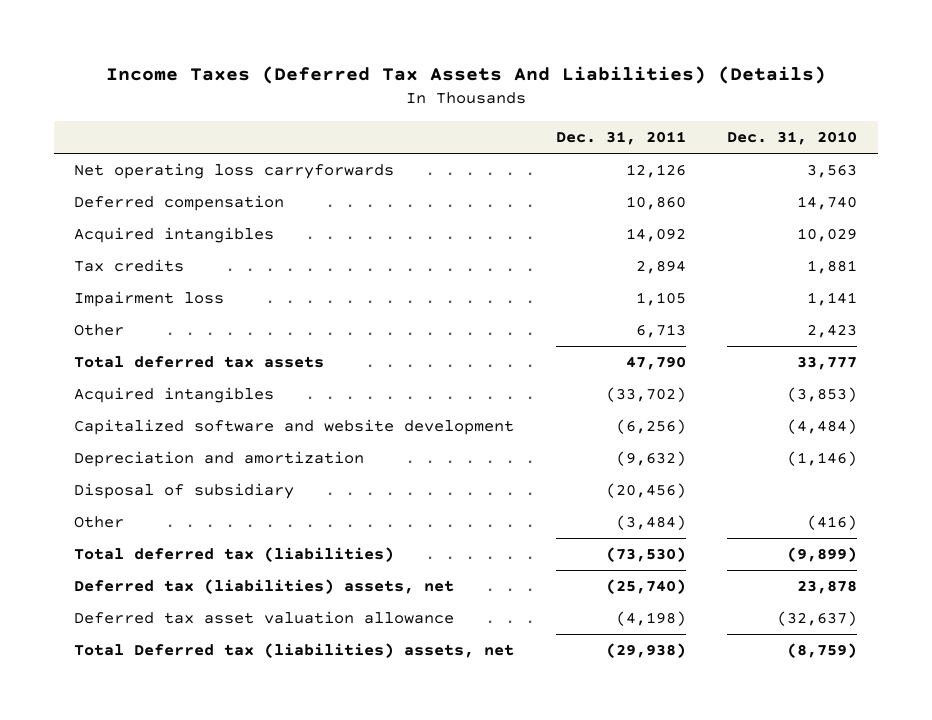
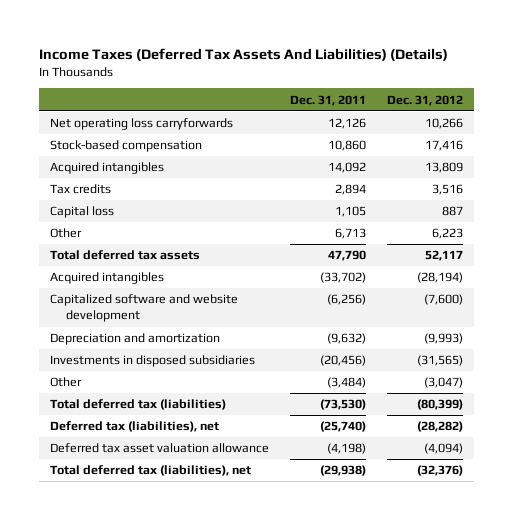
- | Dec. 31, 2011 | Dec. 31, 2010
+ | Dec. 31, 2011 | Dec. 31, 2012
- Deferred compensation | 10,860 | 14,740
+ Stock-based compensation | 10,860 | 17,416
- Impairment loss | 1,105 | 1,141
+ Capital loss | 1,105 | 887
- Disposal of subsidiary | (20,456) |
+ Investments in disposed subsidiaries | (20,456) | (31,565)
- Deferred tax (liabilities) assets, net | (25,740) | 23,878
+ Deferred tax (liabilities), net | (25,740) | (28,282)
- Total Deferred tax (liabilities) assets, net | (29,938) | (8,759)
+ Total deferred tax (liabilities), net | (29,938) | (32,376)

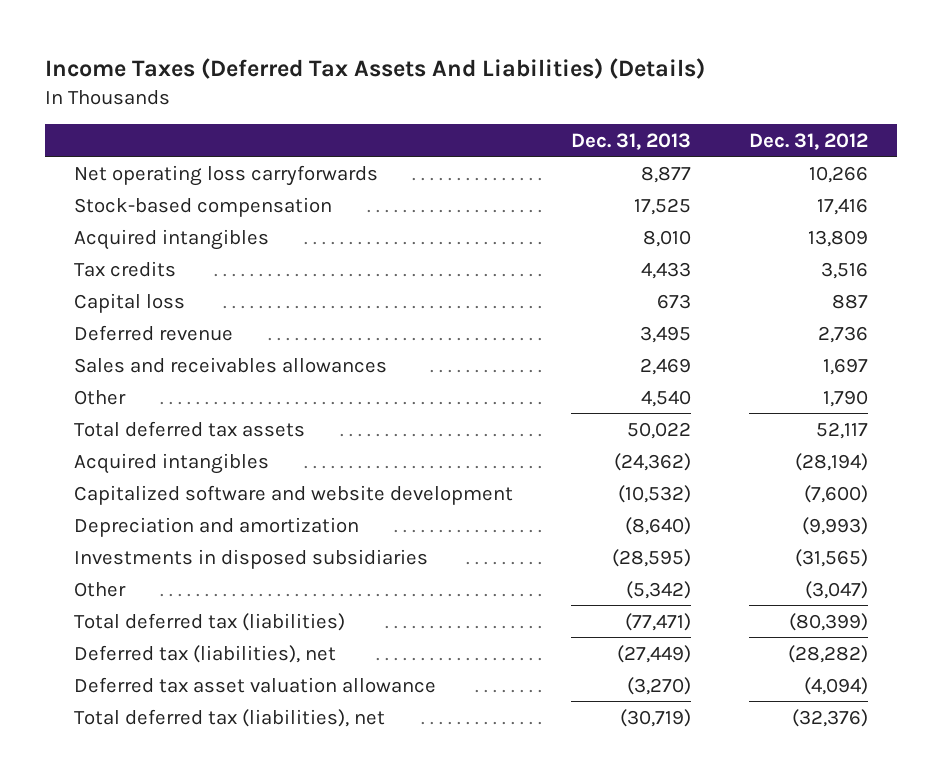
- | Dec. 31, 2011 | Dec. 31, 2012
+ | Dec. 31, 2013 | Dec. 31, 2012
- Other | 6,713 | 6,223
+ Deferred revenue | 3,495 | 2,736
+ Sales and receivables allowances | 2,469 | 1,697
+ Other | 4,540 | 1,790

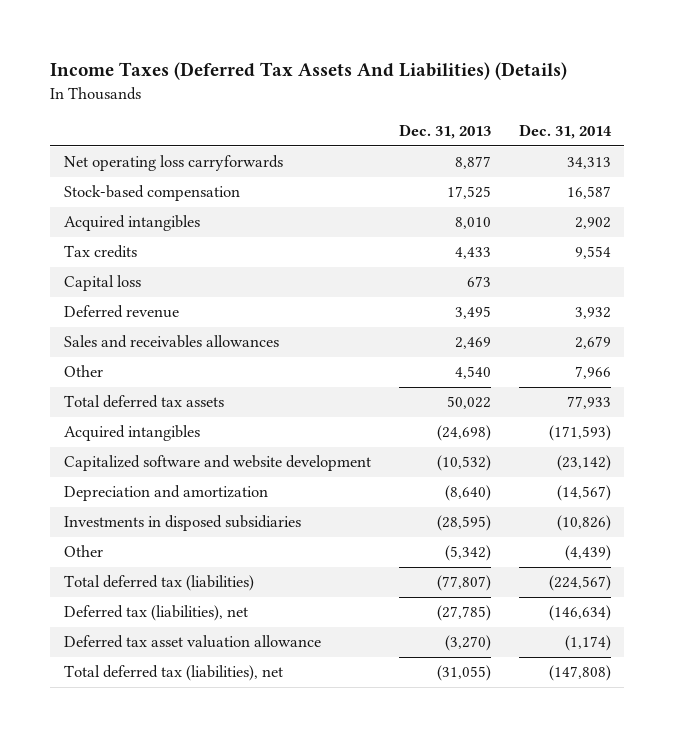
- | Dec. 31, 2013 | Dec. 31, 2012
+ | Dec. 31, 2013 | Dec. 31, 2014
- Acquired intangibles | (24,362) | (28,194)
+ Acquired intangibles | (24,698) | (171,593)
- Total deferred tax (liabilities) | (77,471) | (80,399)
- Deferred tax (liabilities), net | (27,449) | (28,282)
+ Total deferred tax (liabilities) | (77,807) | (224,567)
+ Deferred tax (liabilities), net | (27,785) | (146,634)
- Total deferred tax (liabilities), net | (30,719) | (32,376)
+ Total deferred tax (liabilities), net | (31,055) | (147,808)

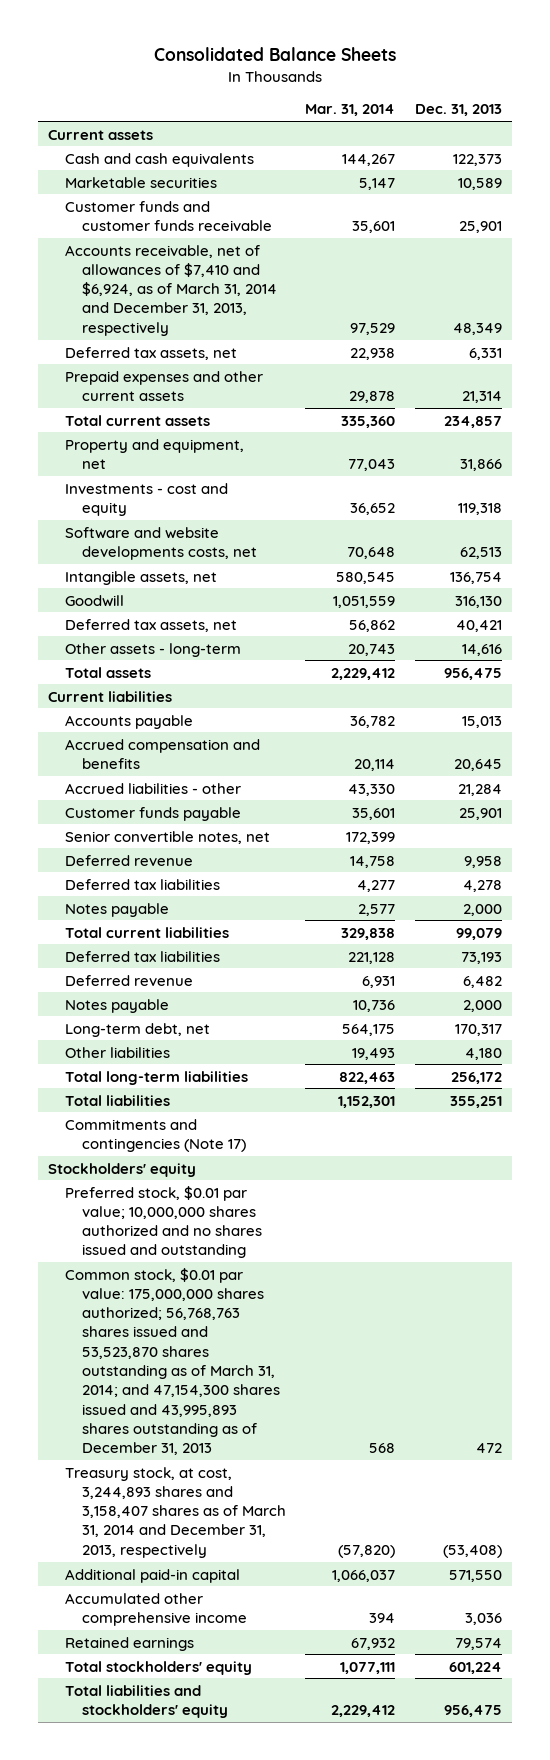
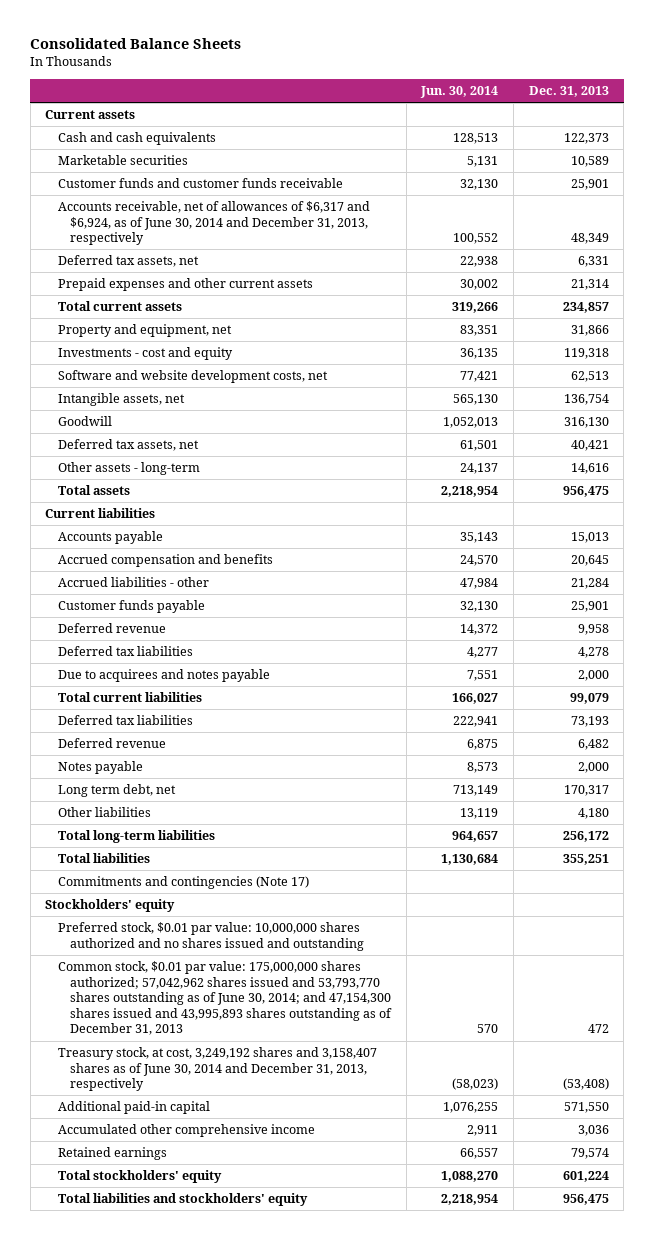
- | Mar. 31, 2014 | Dec. 31, 2013
+ | Jun. 30, 2014 | Dec. 31, 2013
- Accounts receivable, net of allowances of $7,410 and $6,924, as of March 31, 2014 and December 31, 2013, respectively | 97,529 | 48,349
+ Accounts receivable, net of allowances of $6,317 and $6,924, as of June 30, 2014 and December 31, 2013, respectively | 100,552 | 48,349
- Software and website developments costs, net | 70,648 | 62,513
+ Software and website development costs, net | 77,421 | 62,513
- Senior convertible notes, net | 172,399 |
- Notes payable | 2,577 | 2,000
+ Due to acquirees and notes payable | 7,551 | 2,000
- Long-term debt, net | 564,175 | 170,317
+ Long term debt, net | 713,149 | 170,317
- Preferred stock, $0.01 par value; 10,000,000 shares authorized and no shares issued and outstanding
- Common stock, $0.01 par value: 175,000,000 shares authorized; 56,768,763 shares issued and 53,523,870 shares outstanding as of March 31, 2014; and 47,154,300 shares issued and 43,995,893 shares outstanding as of December 31, 2013 | 568 | 472
- Treasury stock, at cost, 3,244,893 shares and 3,158,407 shares as of March 31, 2014 and December 31, 2013, respectively | (57,820) | (53,408)
+ Preferred stock, $0.01 par value: 10,000,000 shares authorized and no shares issued and outstanding
+ Common stock, $0.01 par value: 175,000,000 shares authorized; 57,042,962 shares issued and 53,793,770 shares outstanding as of June 30, 2014; and 47,154,300 shares issued and 43,995,893 shares outstanding as of December 31, 2013 | 570 | 472
+ Treasury stock, at cost, 3,249,192 shares and 3,158,407 shares as of June 30, 2014 and December 31, 2013, respectively | (58,023) | (53,408)

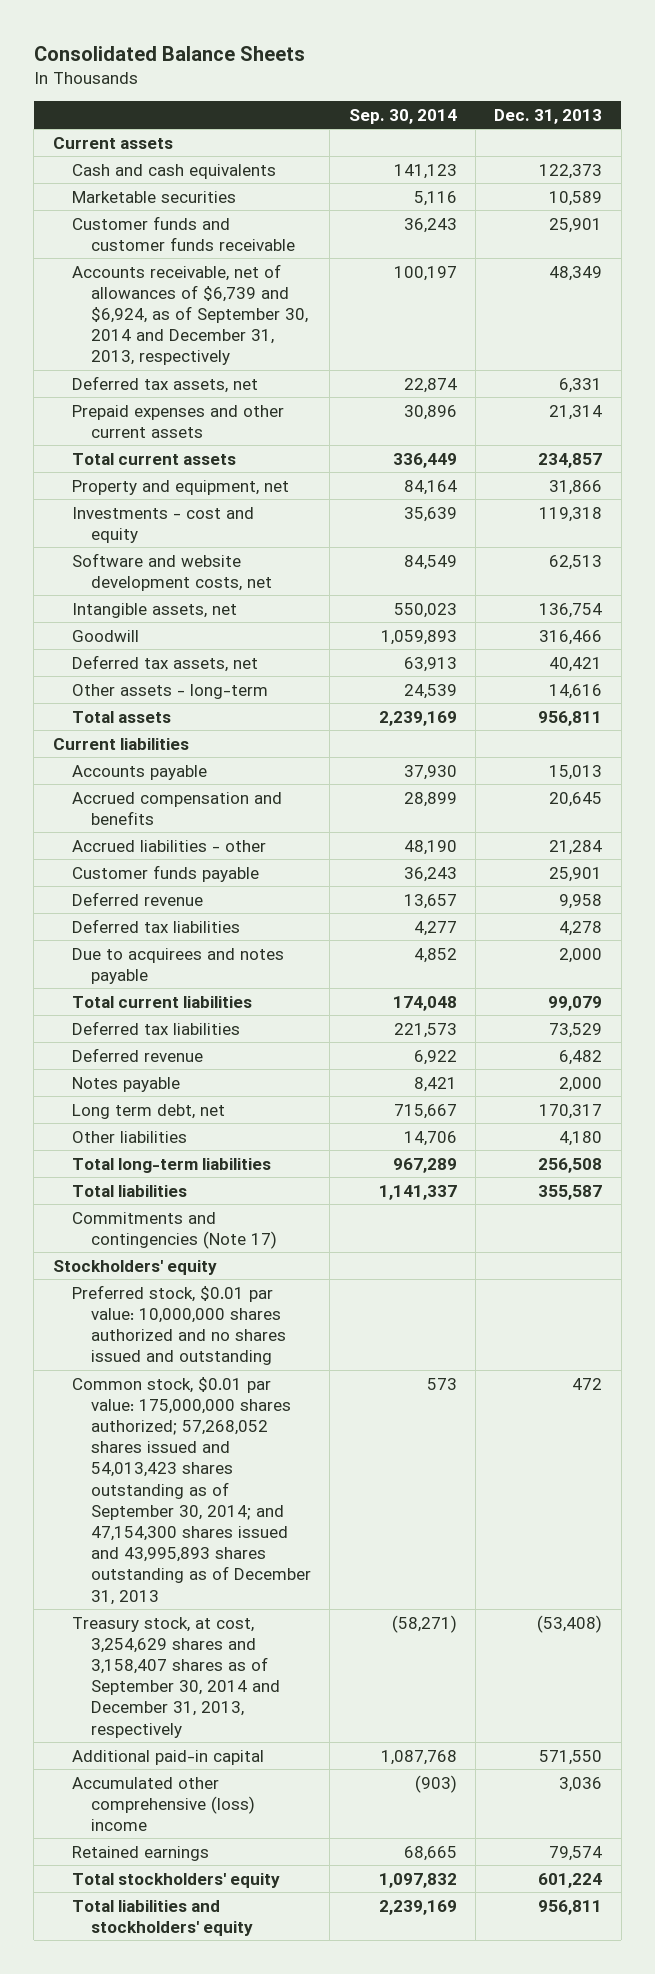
- | Jun. 30, 2014 | Dec. 31, 2013
+ | Sep. 30, 2014 | Dec. 31, 2013
- Accounts receivable, net of allowances of $6,317 and $6,924, as of June 30, 2014 and December 31, 2013, respectively | 100,552 | 48,349
+ Accounts receivable, net of allowances of $6,739 and $6,924, as of September 30, 2014 and December 31, 2013, respectively | 100,197 | 48,349
- Goodwill | 1,052,013 | 316,130
+ Goodwill | 1,059,893 | 316,466
- Total assets | 2,218,954 | 956,475
+ Total assets | 2,239,169 | 956,811
- Deferred tax liabilities | 222,941 | 73,193
+ Deferred tax liabilities | 221,573 | 73,529
- Total long-term liabilities | 964,657 | 256,172
- Total liabilities | 1,130,684 | 355,251
+ Total long-term liabilities | 967,289 | 256,508
+ Total liabilities | 1,141,337 | 355,587
- Common stock, $0.01 par value: 175,000,000 shares authorized; 57,042,962 shares issued and 53,793,770 shares outstanding as of June 30, 2014; and 47,154,300 shares issued and 43,995,893 shares outstanding as of December 31, 2013 | 570 | 472
- Treasury stock, at cost, 3,249,192 shares and 3,158,407 shares as of June 30, 2014 and December 31, 2013, respectively | (58,023) | (53,408)
+ Common stock, $0.01 par value: 175,000,000 shares authorized; 57,268,052 shares issued and 54,013,423 shares outstanding as of September 30, 2014; and 47,154,300 shares issued and 43,995,893 shares outstanding as of December 31, 2013 | 573 | 472
+ Treasury stock, at cost, 3,254,629 shares and 3,158,407 shares as of September 30, 2014 and December 31, 2013, respectively | (58,271) | (53,408)
- Accumulated other comprehensive income | 2,911 | 3,036
+ Accumulated other comprehensive (loss) income | (903) | 3,036
- Total liabilities and stockholders' equity | 2,218,954 | 956,475
+ Total liabilities and stockholders' equity | 2,239,169 | 956,811

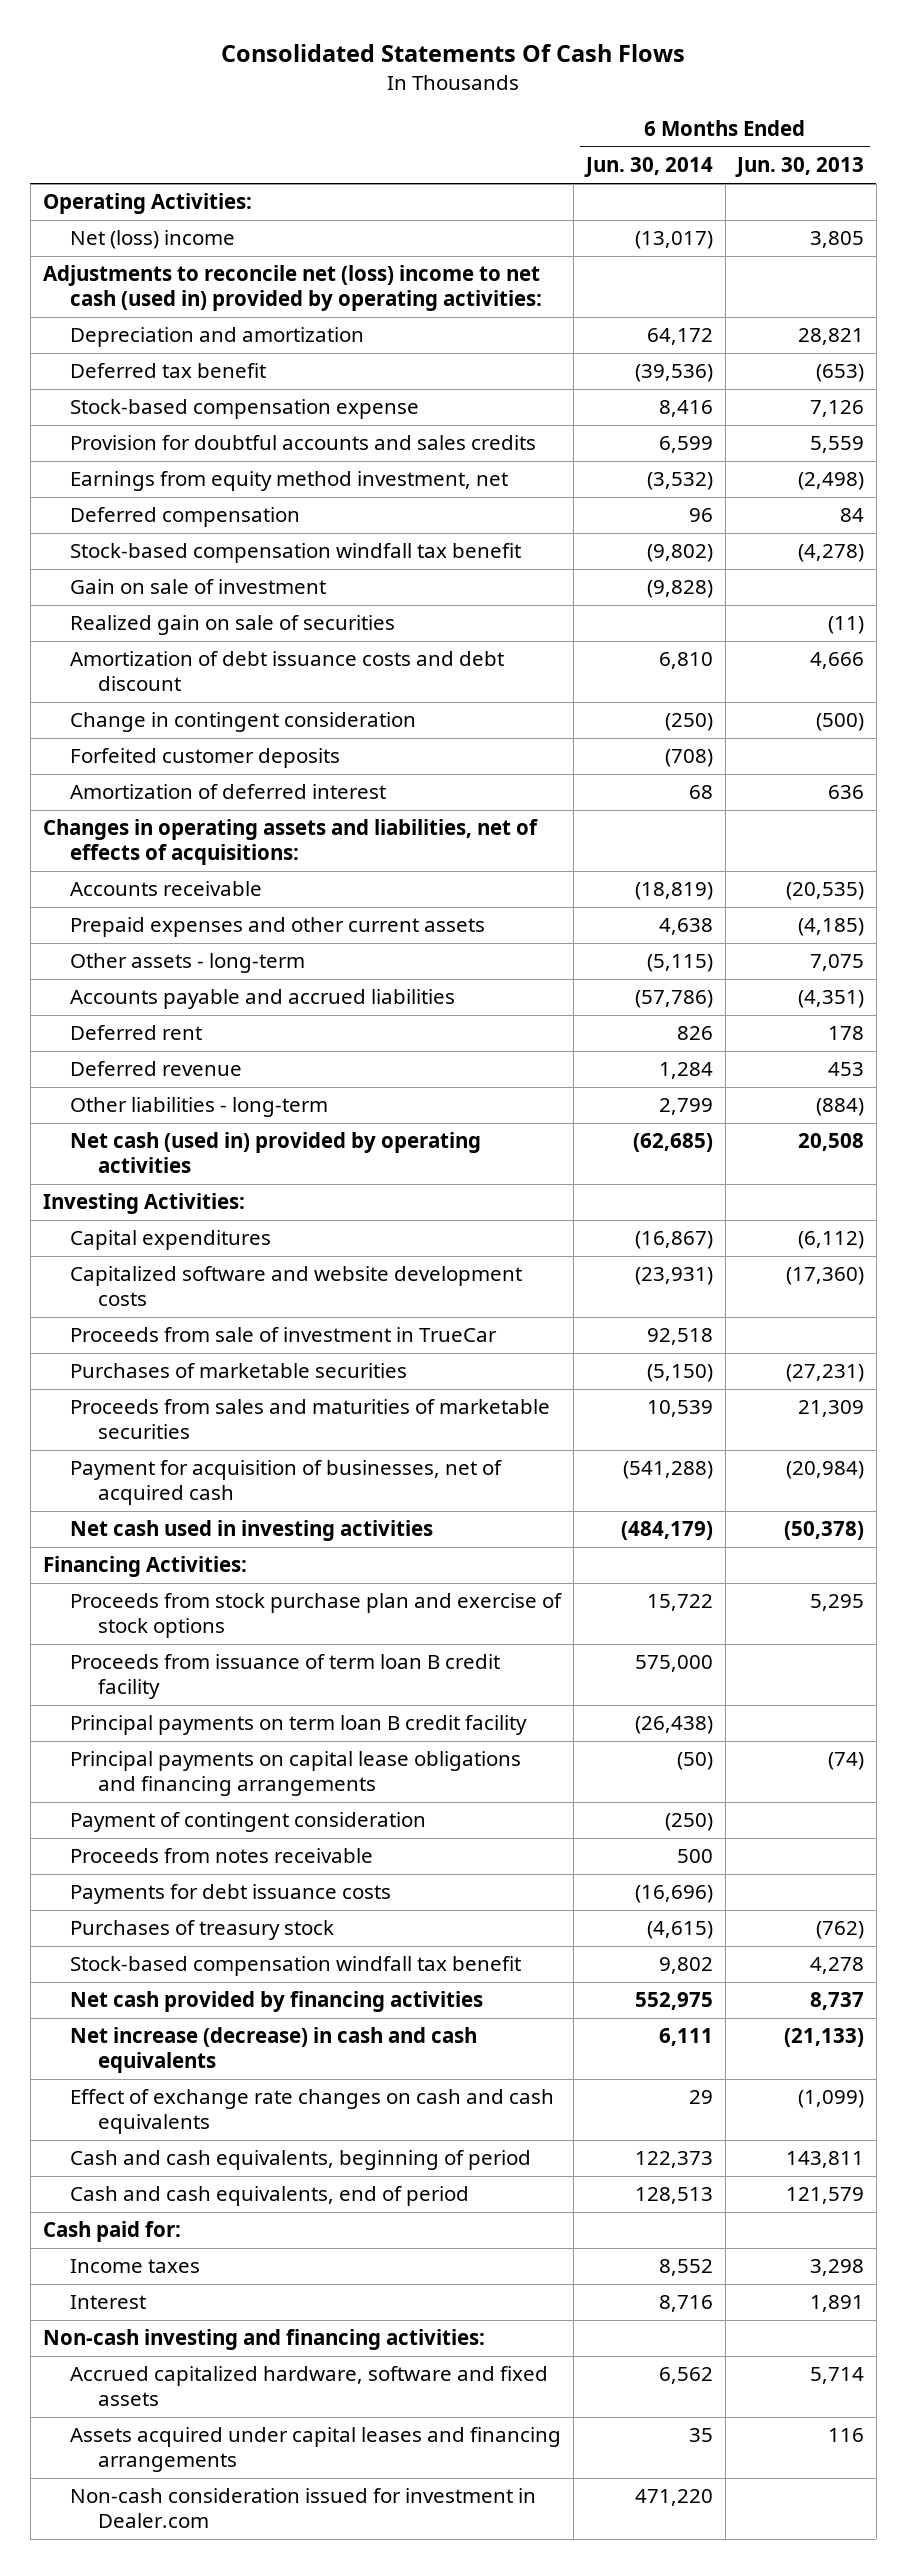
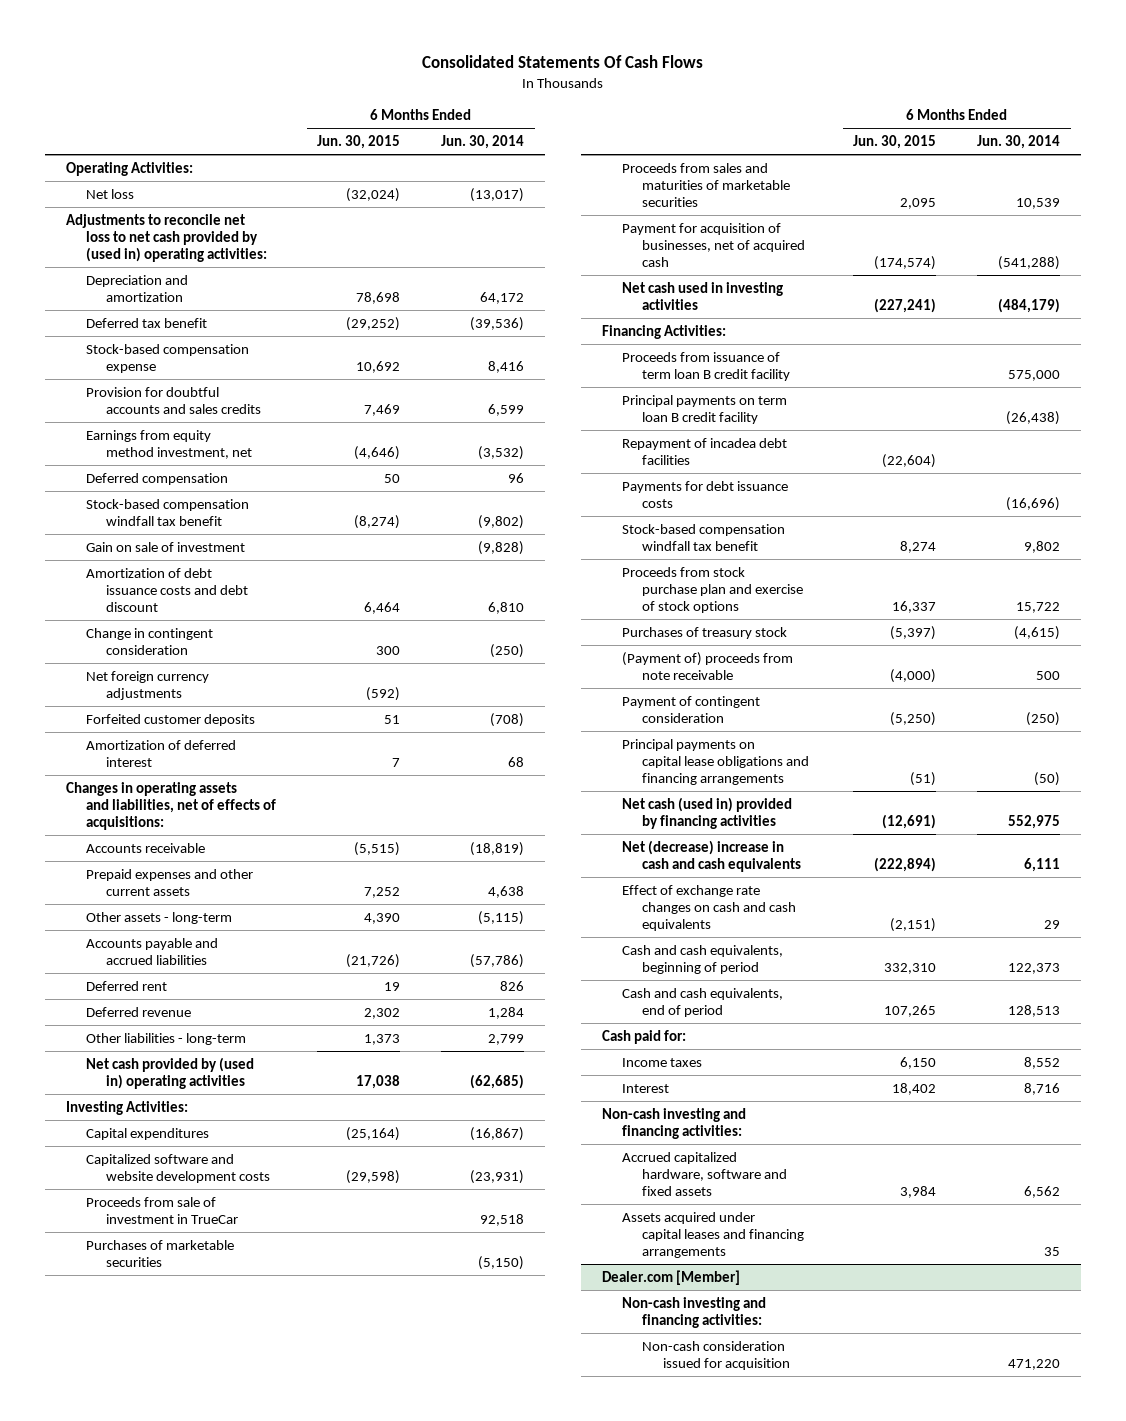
- | 6 Months Ended Jun. 30, 2014 | 6 Months Ended Jun. 30, 2013
+ | 6 Months Ended Jun. 30, 2015 | 6 Months Ended Jun. 30, 2014
- Net (loss) income | (13,017) | 3,805
- Adjustments to reconcile net (loss) income to net cash (used in) provided by operating activities:
+ Net loss | (32,024) | (13,017)
+ Adjustments to reconcile net loss to net cash provided by (used in) operating activities:
- Realized gain on sale of securities | | (11)
+ Net foreign currency adjustments | (592) |
- Net cash (used in) provided by operating activities | (62,685) | 20,508
+ Net cash provided by (used in) operating activities | 17,038 | (62,685)
- Proceeds from notes receivable | 500 |
+ Repayment of incadea debt facilities | (22,604) |
- Net cash provided by financing activities | 552,975 | 8,737
- Net increase (decrease) in cash and cash equivalents | 6,111 | (21,133)
moved down: Proceeds from stock purchase plan and exercise of stock options | 16,337 | 15,722
moved down: Purchases of treasury stock | (5,397) | (4,615)
+ (Payment of) proceeds from note receivable | (4,000) | 500
moved down: Payment of contingent consideration | (5,250) | (250)
moved down: Principal payments on capital lease obligations and financing arrangements | (51) | (50)
+ Net cash (used in) provided by financing activities | (12,691) | 552,975
+ Net (decrease) increase in cash and cash equivalents | (222,894) | 6,111
- Non-cash consideration issued for investment in Dealer.com | 471,220 |
+ Dealer.com [Member]
+ Non-cash investing and financing activities:
+ Non-cash consideration issued for acquisition | | 471,220

